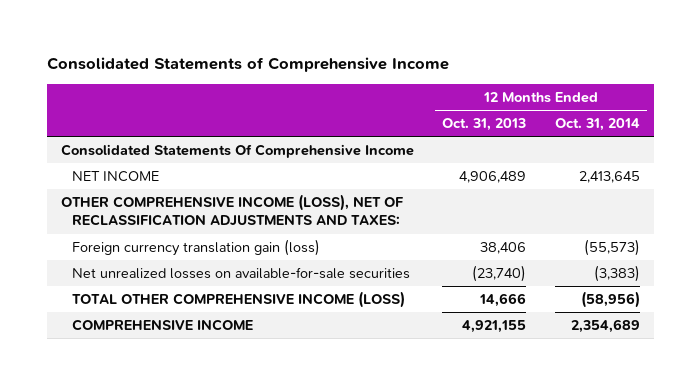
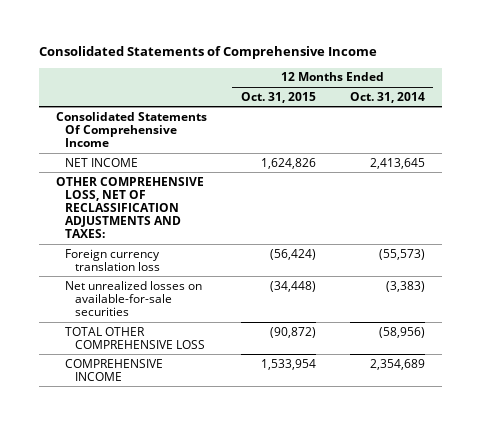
- | 12 Months Ended Oct. 31, 2013 | 12 Months Ended Oct. 31, 2014
+ | 12 Months Ended Oct. 31, 2015 | 12 Months Ended Oct. 31, 2014
- OTHER COMPREHENSIVE INCOME (LOSS), NET OF RECLASSIFICATION ADJUSTMENTS AND TAXES:
- Foreign currency translation gain (loss) | 38,406 | (55,573)
+ OTHER COMPREHENSIVE LOSS, NET OF RECLASSIFICATION ADJUSTMENTS AND TAXES:
+ Foreign currency translation loss | (56,424) | (55,573)
- TOTAL OTHER COMPREHENSIVE INCOME (LOSS) | 14,666 | (58,956)
+ TOTAL OTHER COMPREHENSIVE LOSS | (90,872) | (58,956)

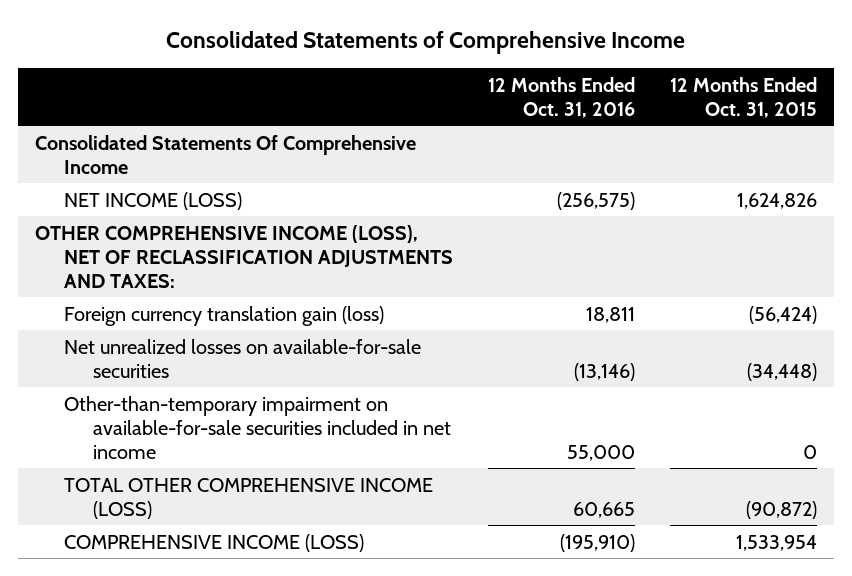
- | 12 Months Ended Oct. 31, 2015 | 12 Months Ended Oct. 31, 2014
+ | 12 Months Ended Oct. 31, 2016 | 12 Months Ended Oct. 31, 2015
- NET INCOME | 1,624,826 | 2,413,645
- OTHER COMPREHENSIVE LOSS, NET OF RECLASSIFICATION ADJUSTMENTS AND TAXES:
- Foreign currency translation loss | (56,424) | (55,573)
+ NET INCOME (LOSS) | (256,575) | 1,624,826
+ OTHER COMPREHENSIVE INCOME (LOSS), NET OF RECLASSIFICATION ADJUSTMENTS AND TAXES:
+ Foreign currency translation gain (loss) | 18,811 | (56,424)
- TOTAL OTHER COMPREHENSIVE LOSS | (90,872) | (58,956)
- COMPREHENSIVE INCOME | 1,533,954 | 2,354,689
+ Other-than-temporary impairment on available-for-sale securities included in net income | 55,000 | 0
+ TOTAL OTHER COMPREHENSIVE INCOME (LOSS) | 60,665 | (90,872)
+ COMPREHENSIVE INCOME (LOSS) | (195,910) | 1,533,954

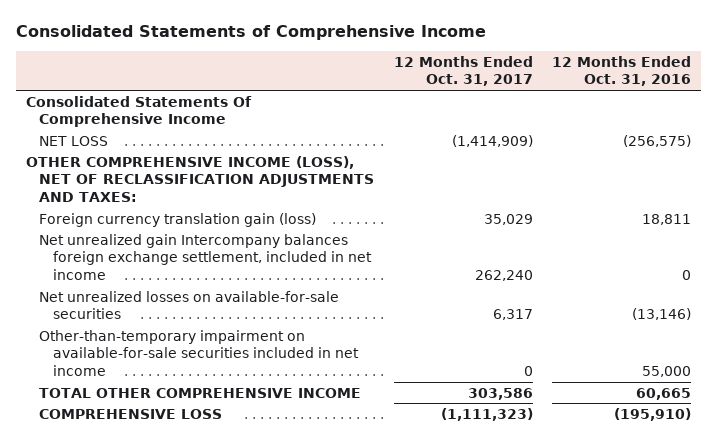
- | 12 Months Ended Oct. 31, 2016 | 12 Months Ended Oct. 31, 2015
+ | 12 Months Ended Oct. 31, 2017 | 12 Months Ended Oct. 31, 2016
- NET INCOME (LOSS) | (256,575) | 1,624,826
+ NET LOSS | (1,414,909) | (256,575)
+ Net unrealized gain Intercompany balances foreign exchange settlement, included in net income | 262,240 | 0
- TOTAL OTHER COMPREHENSIVE INCOME (LOSS) | 60,665 | (90,872)
- COMPREHENSIVE INCOME (LOSS) | (195,910) | 1,533,954
+ TOTAL OTHER COMPREHENSIVE INCOME | 303,586 | 60,665
+ COMPREHENSIVE LOSS | (1,111,323) | (195,910)

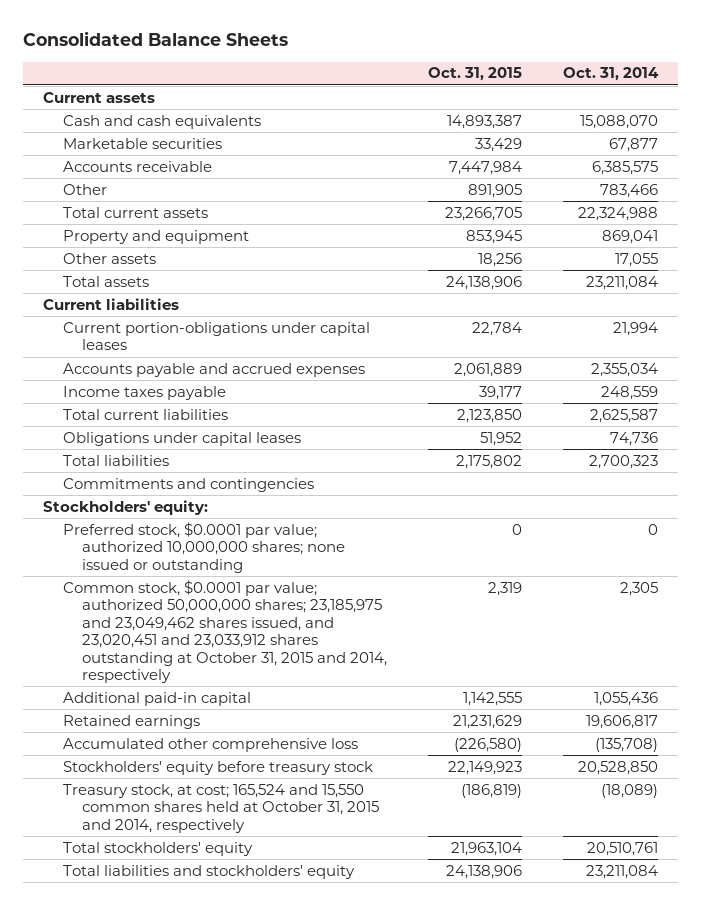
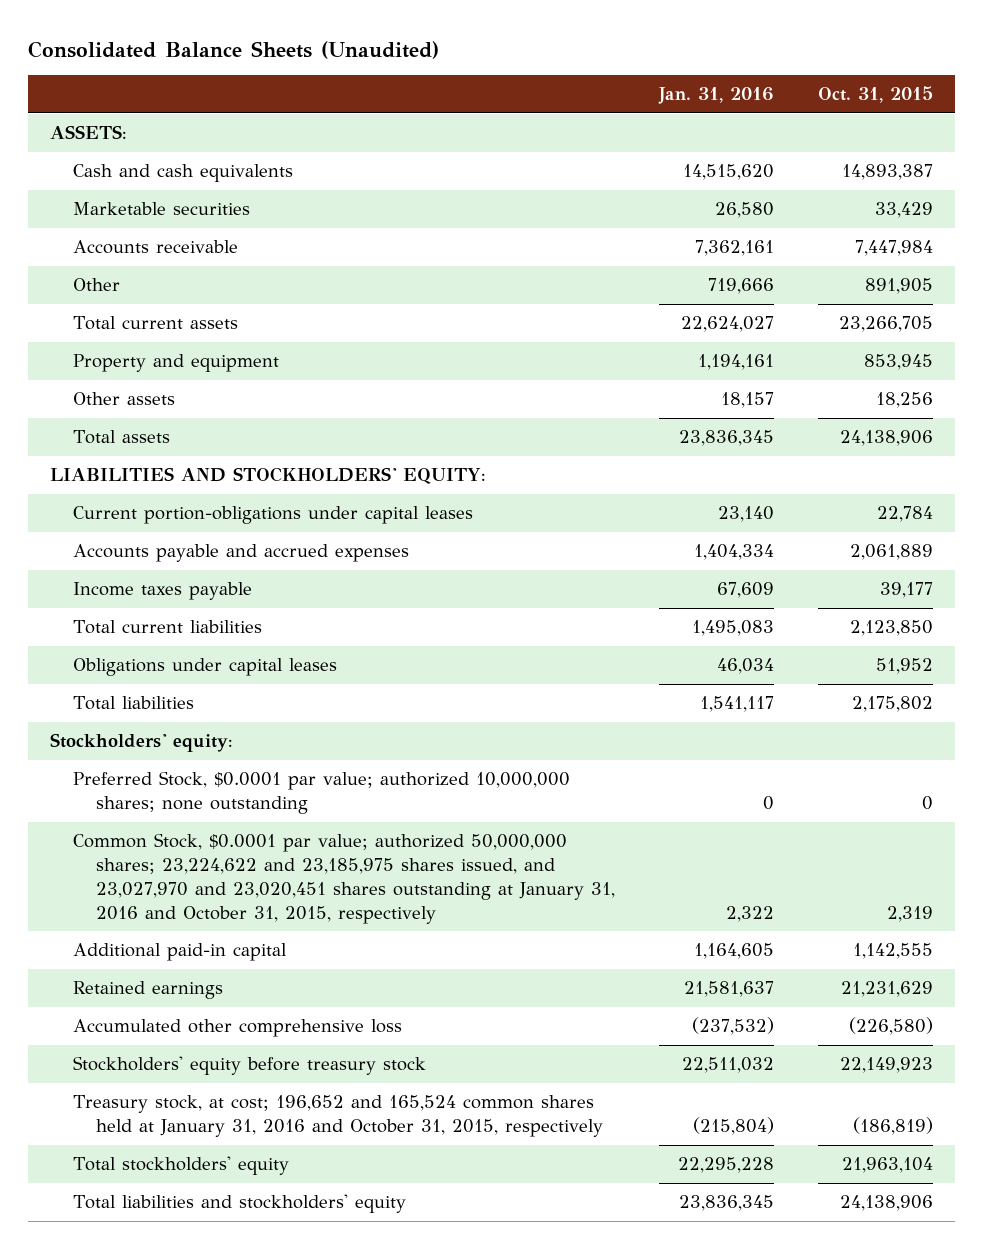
- Consolidated Balance Sheets
+ Consolidated Balance Sheets (Unaudited)
- | Oct. 31, 2015 | Oct. 31, 2014
+ | Jan. 31, 2016 | Oct. 31, 2015
- Current assets
+ ASSETS:
- Current liabilities
+ LIABILITIES AND STOCKHOLDERS' EQUITY:
- Commitments and contingencies
- Preferred stock, $0.0001 par value; authorized 10,000,000 shares; none issued or outstanding | 0 | 0
- Common stock, $0.0001 par value; authorized 50,000,000 shares; 23,185,975 and 23,049,462 shares issued, and 23,020,451 and 23,033,912 shares outstanding at October 31, 2015 and 2014, respectively | 2,319 | 2,305
+ Preferred Stock, $0.0001 par value; authorized 10,000,000 shares; none outstanding | 0 | 0
+ Common Stock, $0.0001 par value; authorized 50,000,000 shares; 23,224,622 and 23,185,975 shares issued, and 23,027,970 and 23,020,451 shares outstanding at January 31, 2016 and October 31, 2015, respectively | 2,322 | 2,319
- Treasury stock, at cost; 165,524 and 15,550 common shares held at October 31, 2015 and 2014, respectively | (186,819) | (18,089)
+ Treasury stock, at cost; 196,652 and 165,524 common shares held at January 31, 2016 and October 31, 2015, respectively | (215,804) | (186,819)

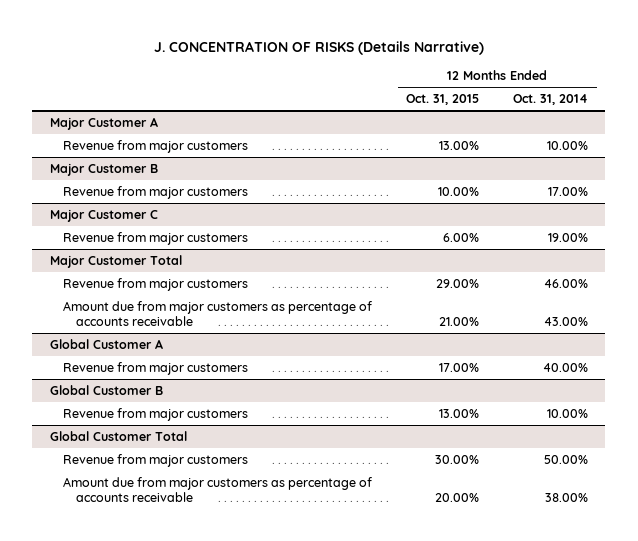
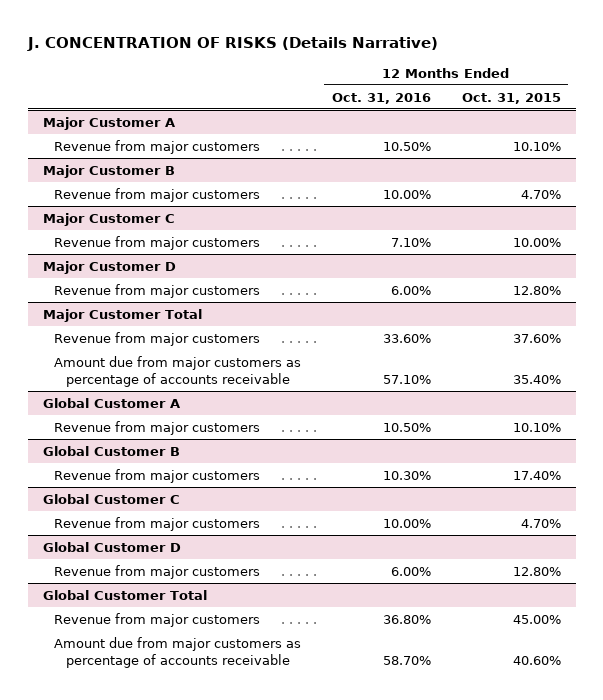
- | 12 Months Ended Oct. 31, 2015 | 12 Months Ended Oct. 31, 2014
+ | 12 Months Ended Oct. 31, 2016 | 12 Months Ended Oct. 31, 2015
@ Major Customer A
- Revenue from major customers | 13.00% | 10.00%
+ Revenue from major customers | 10.50% | 10.10%
@ Major Customer B
- Revenue from major customers | 10.00% | 17.00%
+ Revenue from major customers | 10.00% | 4.70%
@ Major Customer C
- Revenue from major customers | 6.00% | 19.00%
+ Revenue from major customers | 7.10% | 10.00%
+ Major Customer D
+ Revenue from major customers | 6.00% | 12.80%
@ Major Customer Total
- Revenue from major customers | 29.00% | 46.00%
- Amount due from major customers as percentage of accounts receivable | 21.00% | 43.00%
+ Revenue from major customers | 33.60% | 37.60%
+ Amount due from major customers as percentage of accounts receivable | 57.10% | 35.40%
@ Global Customer A
- Revenue from major customers | 17.00% | 40.00%
+ Revenue from major customers | 10.50% | 10.10%
@ Global Customer B
- Revenue from major customers | 13.00% | 10.00%
+ Revenue from major customers | 10.30% | 17.40%
+ Global Customer C
+ Revenue from major customers | 10.00% | 4.70%
+ Global Customer D
+ Revenue from major customers | 6.00% | 12.80%
@ Global Customer Total
- Revenue from major customers | 30.00% | 50.00%
- Amount due from major customers as percentage of accounts receivable | 20.00% | 38.00%
+ Revenue from major customers | 36.80% | 45.00%
+ Amount due from major customers as percentage of accounts receivable | 58.70% | 40.60%

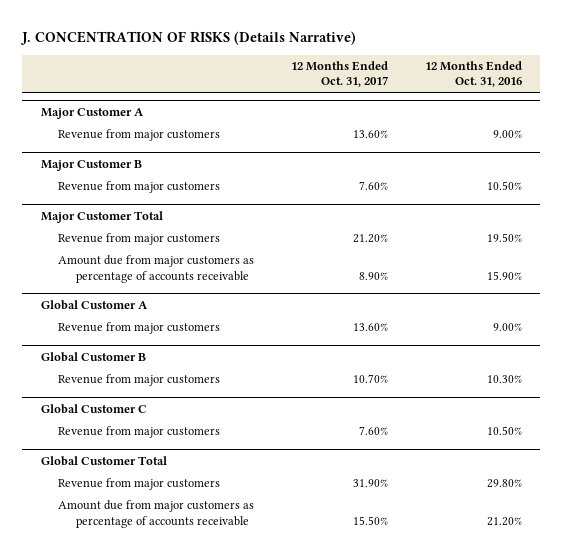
- | 12 Months Ended Oct. 31, 2016 | 12 Months Ended Oct. 31, 2015
+ | 12 Months Ended Oct. 31, 2017 | 12 Months Ended Oct. 31, 2016
@ Major Customer A
- Revenue from major customers | 10.50% | 10.10%
+ Revenue from major customers | 13.60% | 9.00%
@ Major Customer B
- Revenue from major customers | 10.00% | 4.70%
- Major Customer C
- Revenue from major customers | 7.10% | 10.00%
- Major Customer D
- Revenue from major customers | 6.00% | 12.80%
@ Major Customer B
+ Revenue from major customers | 7.60% | 10.50%
@ Major Customer Total
- Revenue from major customers | 33.60% | 37.60%
- Amount due from major customers as percentage of accounts receivable | 57.10% | 35.40%
+ Revenue from major customers | 21.20% | 19.50%
+ Amount due from major customers as percentage of accounts receivable | 8.90% | 15.90%
@ Global Customer A
- Revenue from major customers | 10.50% | 10.10%
+ Revenue from major customers | 13.60% | 9.00%
@ Global Customer C
- Revenue from major customers | 10.00% | 4.70%
- Global Customer D
- Revenue from major customers | 6.00% | 12.80%
@ Global Customer C
+ Revenue from major customers | 7.60% | 10.50%
@ Global Customer Total
- Revenue from major customers | 36.80% | 45.00%
- Amount due from major customers as percentage of accounts receivable | 58.70% | 40.60%
+ Revenue from major customers | 31.90% | 29.80%
+ Amount due from major customers as percentage of accounts receivable | 15.50% | 21.20%

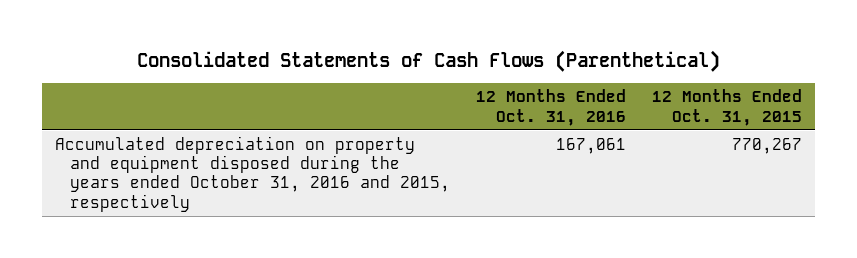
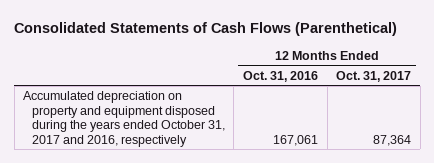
- | 12 Months Ended Oct. 31, 2016 | 12 Months Ended Oct. 31, 2015
+ | 12 Months Ended Oct. 31, 2016 | 12 Months Ended Oct. 31, 2017
- Accumulated depreciation on property and equipment disposed during the years ended October 31, 2016 and 2015, respectively | 167,061 | 770,267
+ Accumulated depreciation on property and equipment disposed during the years ended October 31, 2017 and 2016, respectively | 167,061 | 87,364

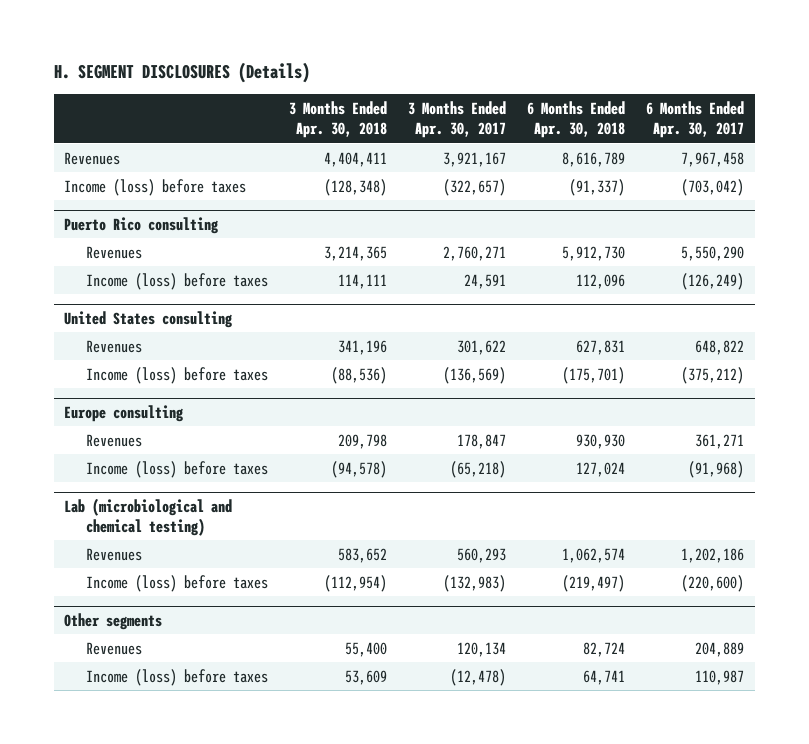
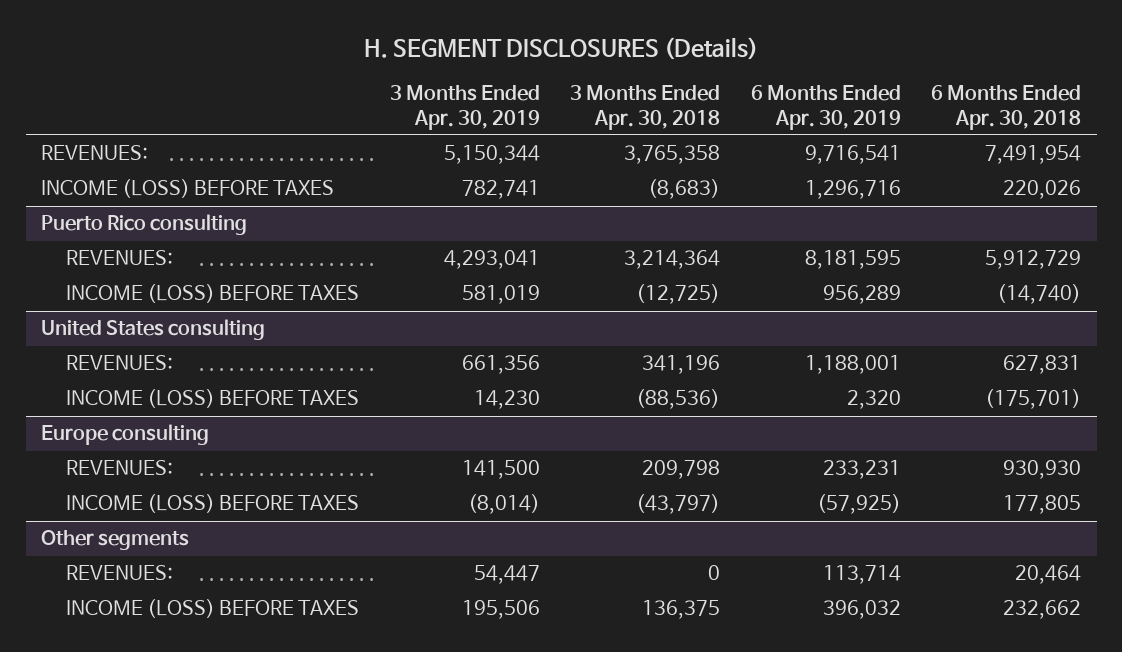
- | 3 Months Ended Apr. 30, 2018 | 3 Months Ended Apr. 30, 2017 | 6 Months Ended Apr. 30, 2018 | 6 Months Ended Apr. 30, 2017
+ | 3 Months Ended Apr. 30, 2019 | 3 Months Ended Apr. 30, 2018 | 6 Months Ended Apr. 30, 2019 | 6 Months Ended Apr. 30, 2018
- Revenues | 4,404,411 | 3,921,167 | 8,616,789 | 7,967,458
- Income (loss) before taxes | (128,348) | (322,657) | (91,337) | (703,042)
+ REVENUES: | 5,150,344 | 3,765,358 | 9,716,541 | 7,491,954
+ INCOME (LOSS) BEFORE TAXES | 782,741 | (8,683) | 1,296,716 | 220,026
@ Puerto Rico consulting
- Revenues | 3,214,365 | 2,760,271 | 5,912,730 | 5,550,290
- Income (loss) before taxes | 114,111 | 24,591 | 112,096 | (126,249)
+ REVENUES: | 4,293,041 | 3,214,364 | 8,181,595 | 5,912,729
+ INCOME (LOSS) BEFORE TAXES | 581,019 | (12,725) | 956,289 | (14,740)
@ United States consulting
- Revenues | 341,196 | 301,622 | 627,831 | 648,822
- Income (loss) before taxes | (88,536) | (136,569) | (175,701) | (375,212)
+ REVENUES: | 661,356 | 341,196 | 1,188,001 | 627,831
+ INCOME (LOSS) BEFORE TAXES | 14,230 | (88,536) | 2,320 | (175,701)
@ Europe consulting
- Revenues | 209,798 | 178,847 | 930,930 | 361,271
- Income (loss) before taxes | (94,578) | (65,218) | 127,024 | (91,968)
- Lab (microbiological and chemical testing)
- Revenues | 583,652 | 560,293 | 1,062,574 | 1,202,186
- Income (loss) before taxes | (112,954) | (132,983) | (219,497) | (220,600)
@ Europe consulting
+ REVENUES: | 141,500 | 209,798 | 233,231 | 930,930
+ INCOME (LOSS) BEFORE TAXES | (8,014) | (43,797) | (57,925) | 177,805
@ Other segments
- Revenues | 55,400 | 120,134 | 82,724 | 204,889
- Income (loss) before taxes | 53,609 | (12,478) | 64,741 | 110,987
+ REVENUES: | 54,447 | 0 | 113,714 | 20,464
+ INCOME (LOSS) BEFORE TAXES | 195,506 | 136,375 | 396,032 | 232,662

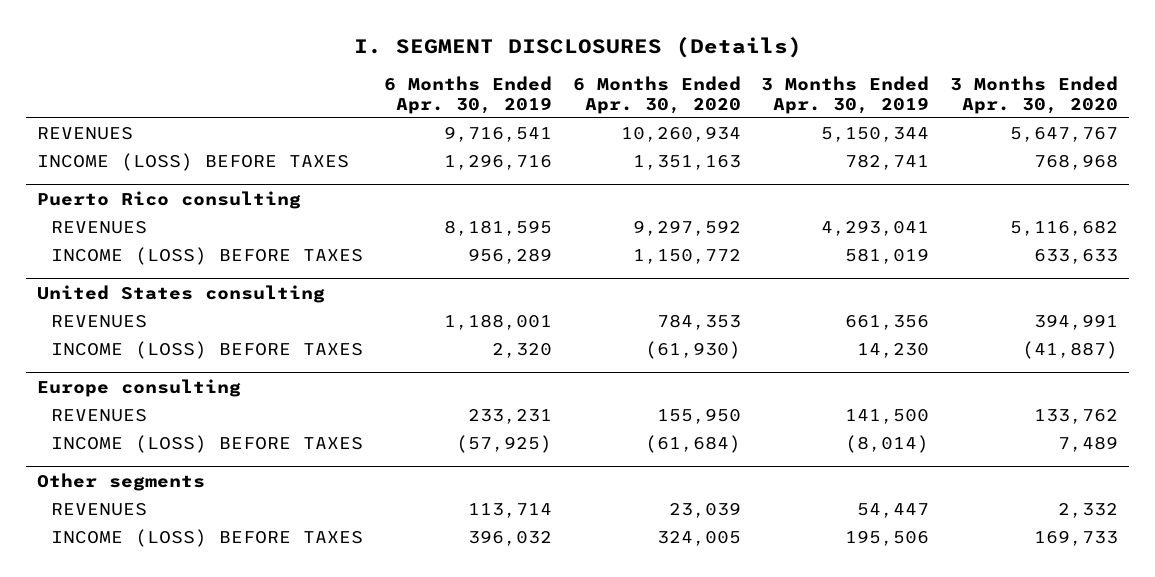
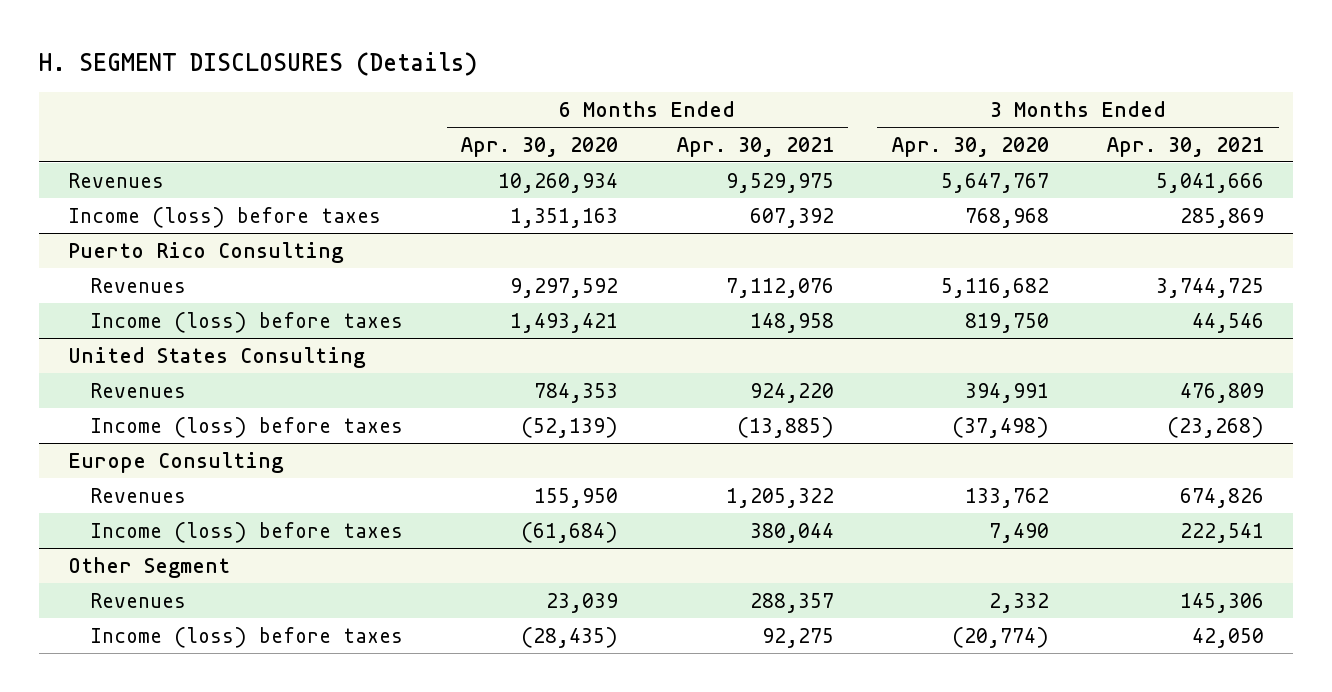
- I. SEGMENT DISCLOSURES (Details)
+ H. SEGMENT DISCLOSURES (Details)
- | 6 Months Ended Apr. 30, 2019 | 6 Months Ended Apr. 30, 2020 | 3 Months Ended Apr. 30, 2019 | 3 Months Ended Apr. 30, 2020
+ | 6 Months Ended Apr. 30, 2020 | 6 Months Ended Apr. 30, 2021 | 3 Months Ended Apr. 30, 2020 | 3 Months Ended Apr. 30, 2021
- REVENUES | 9,716,541 | 10,260,934 | 5,150,344 | 5,647,767
- INCOME (LOSS) BEFORE TAXES | 1,296,716 | 1,351,163 | 782,741 | 768,968
- Puerto Rico consulting
- REVENUES | 8,181,595 | 9,297,592 | 4,293,041 | 5,116,682
- INCOME (LOSS) BEFORE TAXES | 956,289 | 1,150,772 | 581,019 | 633,633
- United States consulting
- REVENUES | 1,188,001 | 784,353 | 661,356 | 394,991
- INCOME (LOSS) BEFORE TAXES | 2,320 | (61,930) | 14,230 | (41,887)
- Europe consulting
- REVENUES | 233,231 | 155,950 | 141,500 | 133,762
- INCOME (LOSS) BEFORE TAXES | (57,925) | (61,684) | (8,014) | 7,489
- Other segments
- REVENUES | 113,714 | 23,039 | 54,447 | 2,332
- INCOME (LOSS) BEFORE TAXES | 396,032 | 324,005 | 195,506 | 169,733
+ Revenues | 10,260,934 | 9,529,975 | 5,647,767 | 5,041,666
+ Income (loss) before taxes | 1,351,163 | 607,392 | 768,968 | 285,869
+ Puerto Rico Consulting
+ Revenues | 9,297,592 | 7,112,076 | 5,116,682 | 3,744,725
+ Income (loss) before taxes | 1,493,421 | 148,958 | 819,750 | 44,546
+ United States Consulting
+ Revenues | 784,353 | 924,220 | 394,991 | 476,809
+ Income (loss) before taxes | (52,139) | (13,885) | (37,498) | (23,268)
+ Europe Consulting
+ Revenues | 155,950 | 1,205,322 | 133,762 | 674,826
+ Income (loss) before taxes | (61,684) | 380,044 | 7,490 | 222,541
+ Other Segment
+ Revenues | 23,039 | 288,357 | 2,332 | 145,306
+ Income (loss) before taxes | (28,435) | 92,275 | (20,774) | 42,050

